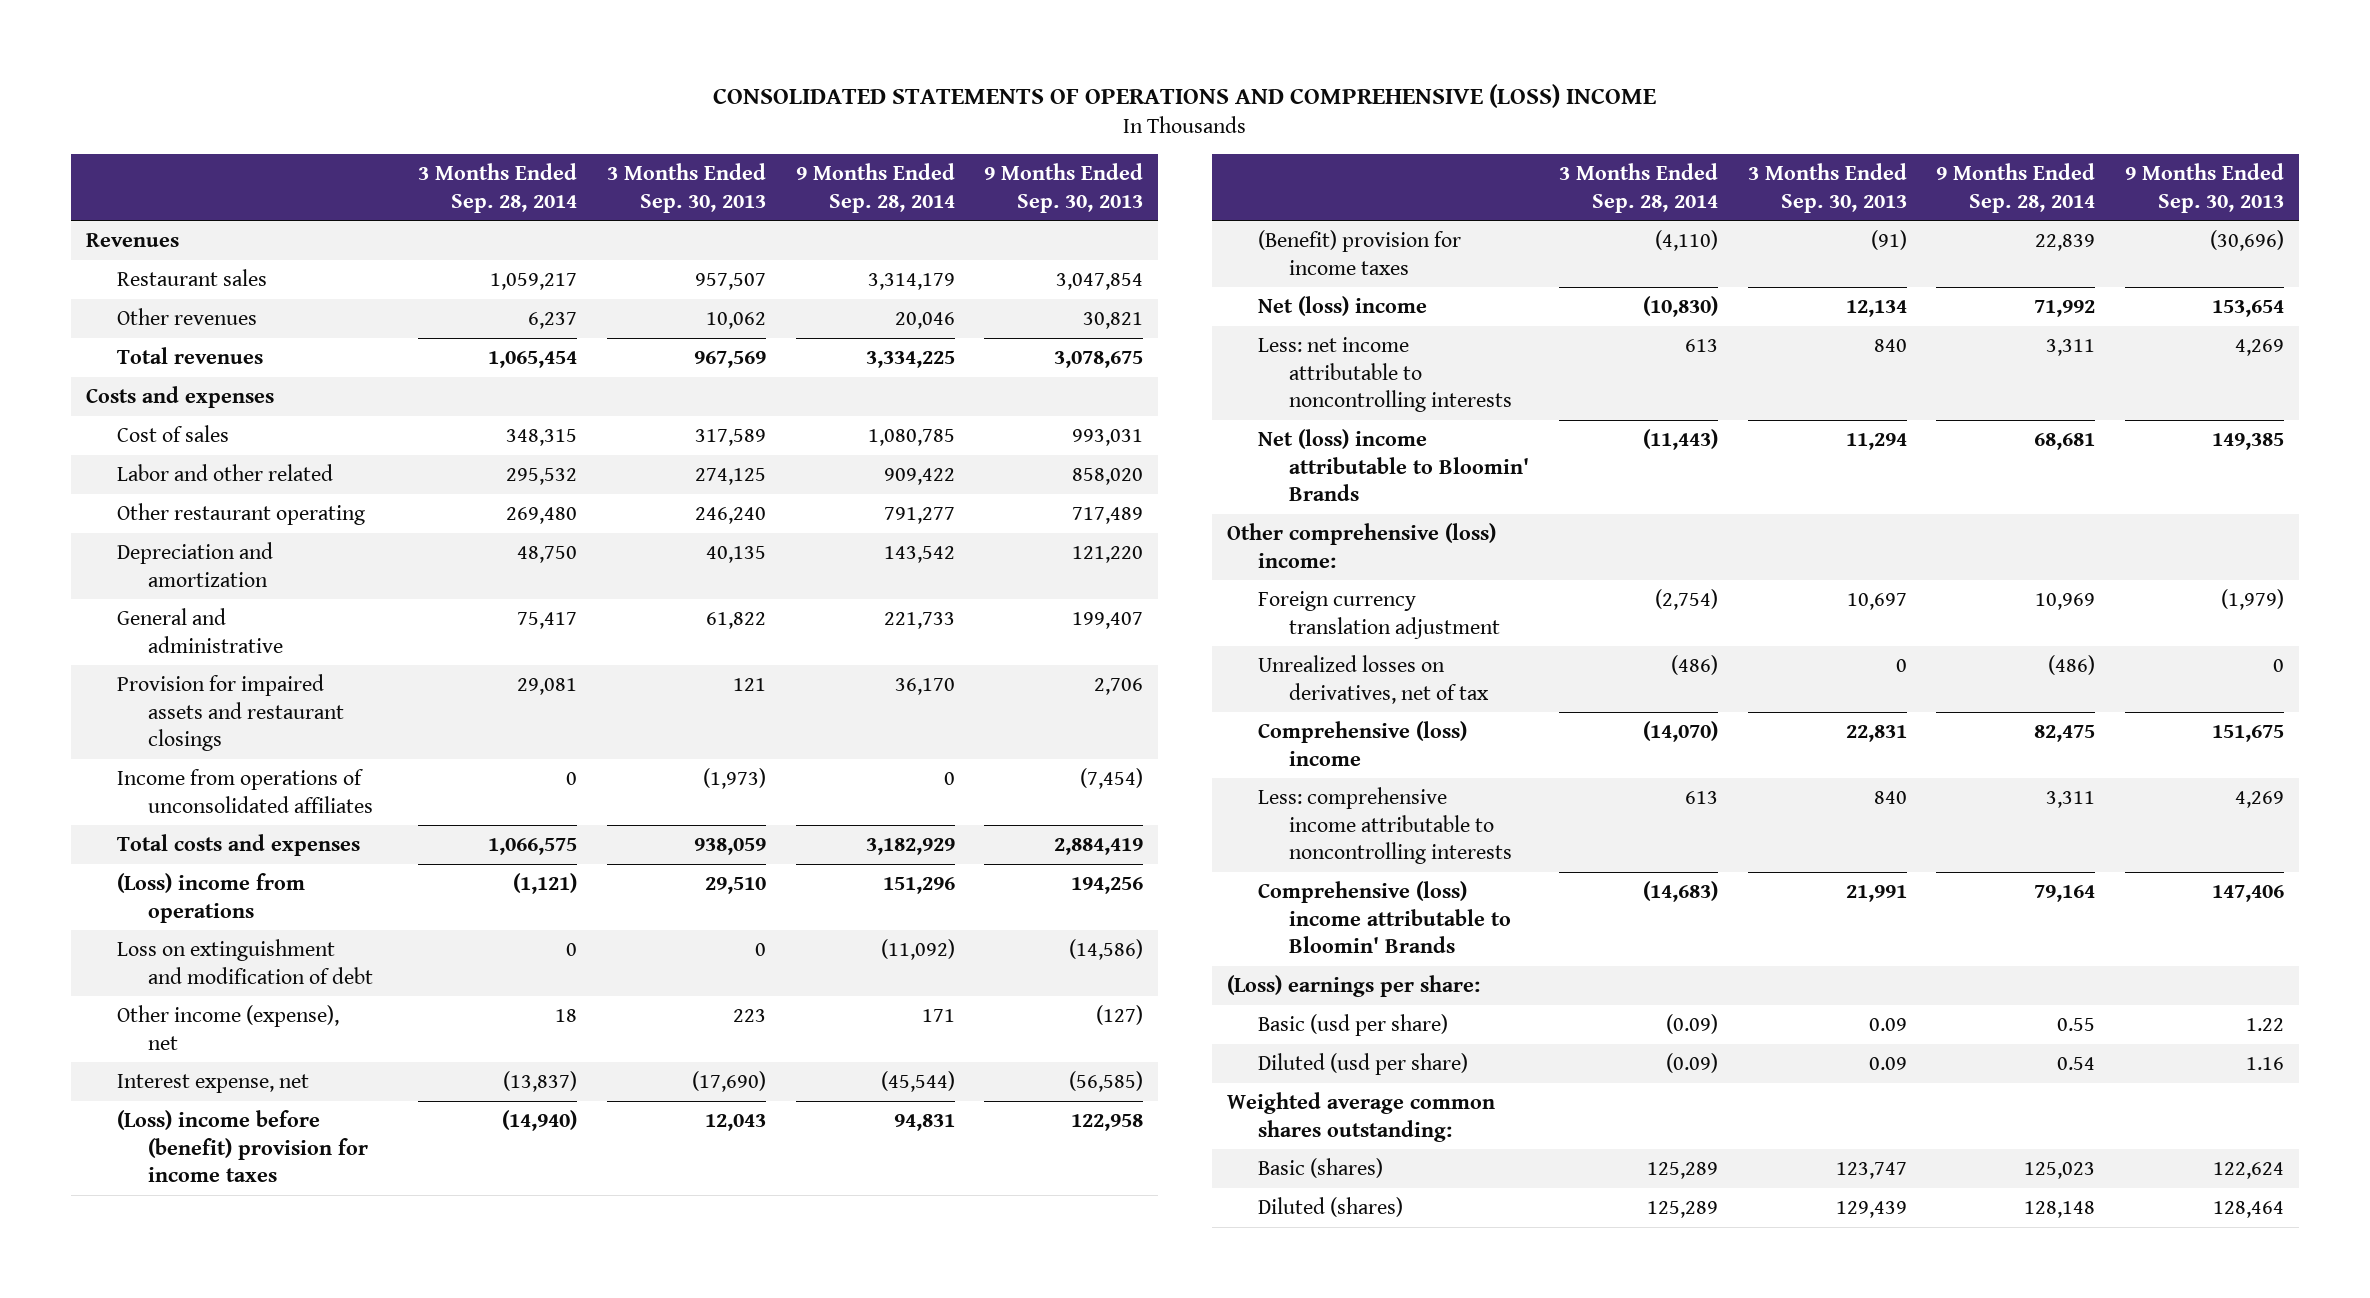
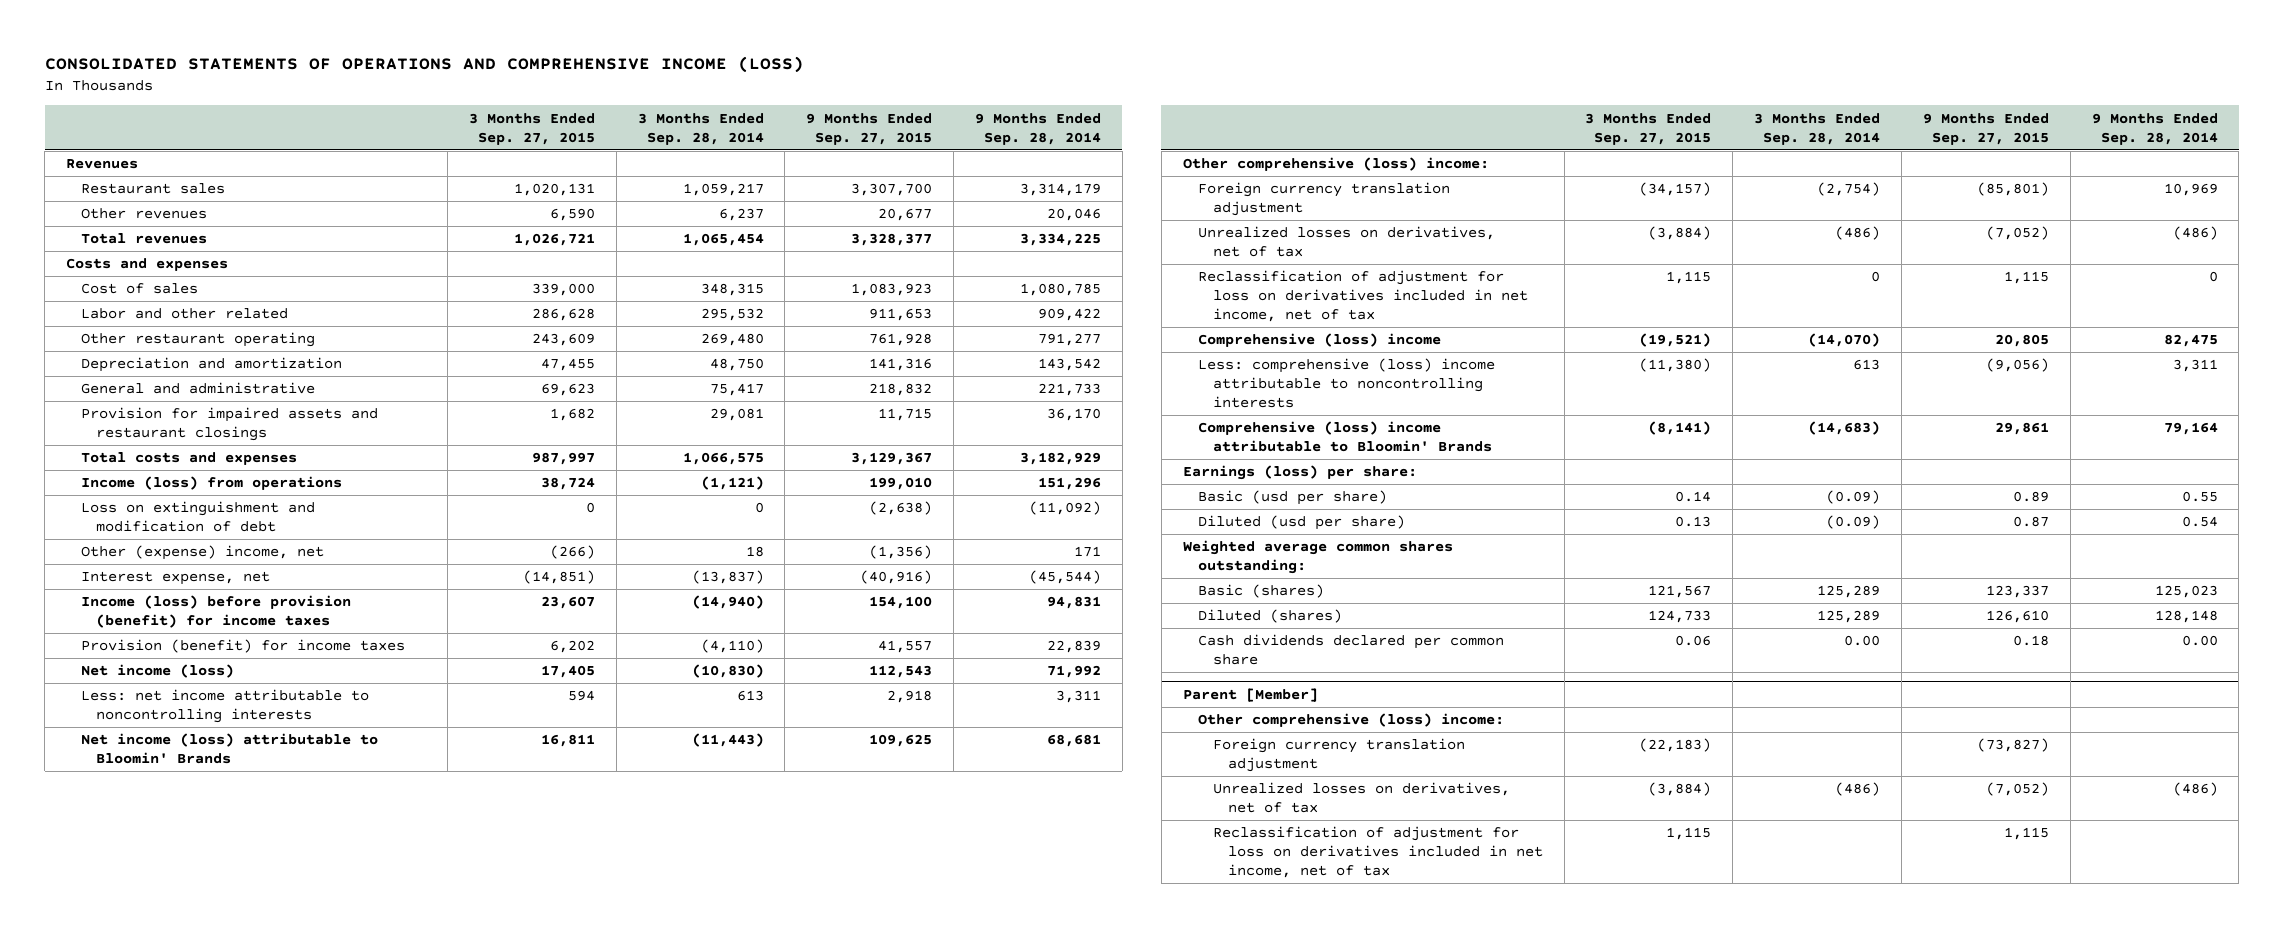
- CONSOLIDATED STATEMENTS OF OPERATIONS AND COMPREHENSIVE (LOSS) INCOME
+ CONSOLIDATED STATEMENTS OF OPERATIONS AND COMPREHENSIVE INCOME (LOSS)
- | 3 Months Ended Sep. 28, 2014 | 3 Months Ended Sep. 30, 2013 | 9 Months Ended Sep. 28, 2014 | 9 Months Ended Sep. 30, 2013
+ | 3 Months Ended Sep. 27, 2015 | 3 Months Ended Sep. 28, 2014 | 9 Months Ended Sep. 27, 2015 | 9 Months Ended Sep. 28, 2014
- Income from operations of unconsolidated affiliates | 0 | (1,973) | 0 | (7,454)
- (Loss) income from operations | (1,121) | 29,510 | 151,296 | 194,256
+ Income (loss) from operations | 38,724 | (1,121) | 199,010 | 151,296
- Other income (expense), net | 18 | 223 | 171 | (127)
+ Other (expense) income, net | (266) | 18 | (1,356) | 171
- (Loss) income before (benefit) provision for income taxes | (14,940) | 12,043 | 94,831 | 122,958
- (Benefit) provision for income taxes | (4,110) | (91) | 22,839 | (30,696)
- Net (loss) income | (10,830) | 12,134 | 71,992 | 153,654
+ Income (loss) before provision (benefit) for income taxes | 23,607 | (14,940) | 154,100 | 94,831
+ Provision (benefit) for income taxes | 6,202 | (4,110) | 41,557 | 22,839
+ Net income (loss) | 17,405 | (10,830) | 112,543 | 71,992
- Net (loss) income attributable to Bloomin' Brands | (11,443) | 11,294 | 68,681 | 149,385
+ Net income (loss) attributable to Bloomin' Brands | 16,811 | (11,443) | 109,625 | 68,681
+ Reclassification of adjustment for loss on derivatives included in net income, net of tax | 1,115 | 0 | 1,115 | 0
- Less: comprehensive income attributable to noncontrolling interests | 613 | 840 | 3,311 | 4,269
+ Less: comprehensive (loss) income attributable to noncontrolling interests | (11,380) | 613 | (9,056) | 3,311
- (Loss) earnings per share:
+ Earnings (loss) per share:
+ Cash dividends declared per common share | 0.06 | 0.00 | 0.18 | 0.00
+ Parent [Member]
+ Other comprehensive (loss) income:
+ Foreign currency translation adjustment | (22,183) | | (73,827) |
+ Unrealized losses on derivatives, net of tax | (3,884) | (486) | (7,052) | (486)
+ Reclassification of adjustment for loss on derivatives included in net income, net of tax | 1,115 | | 1,115 |

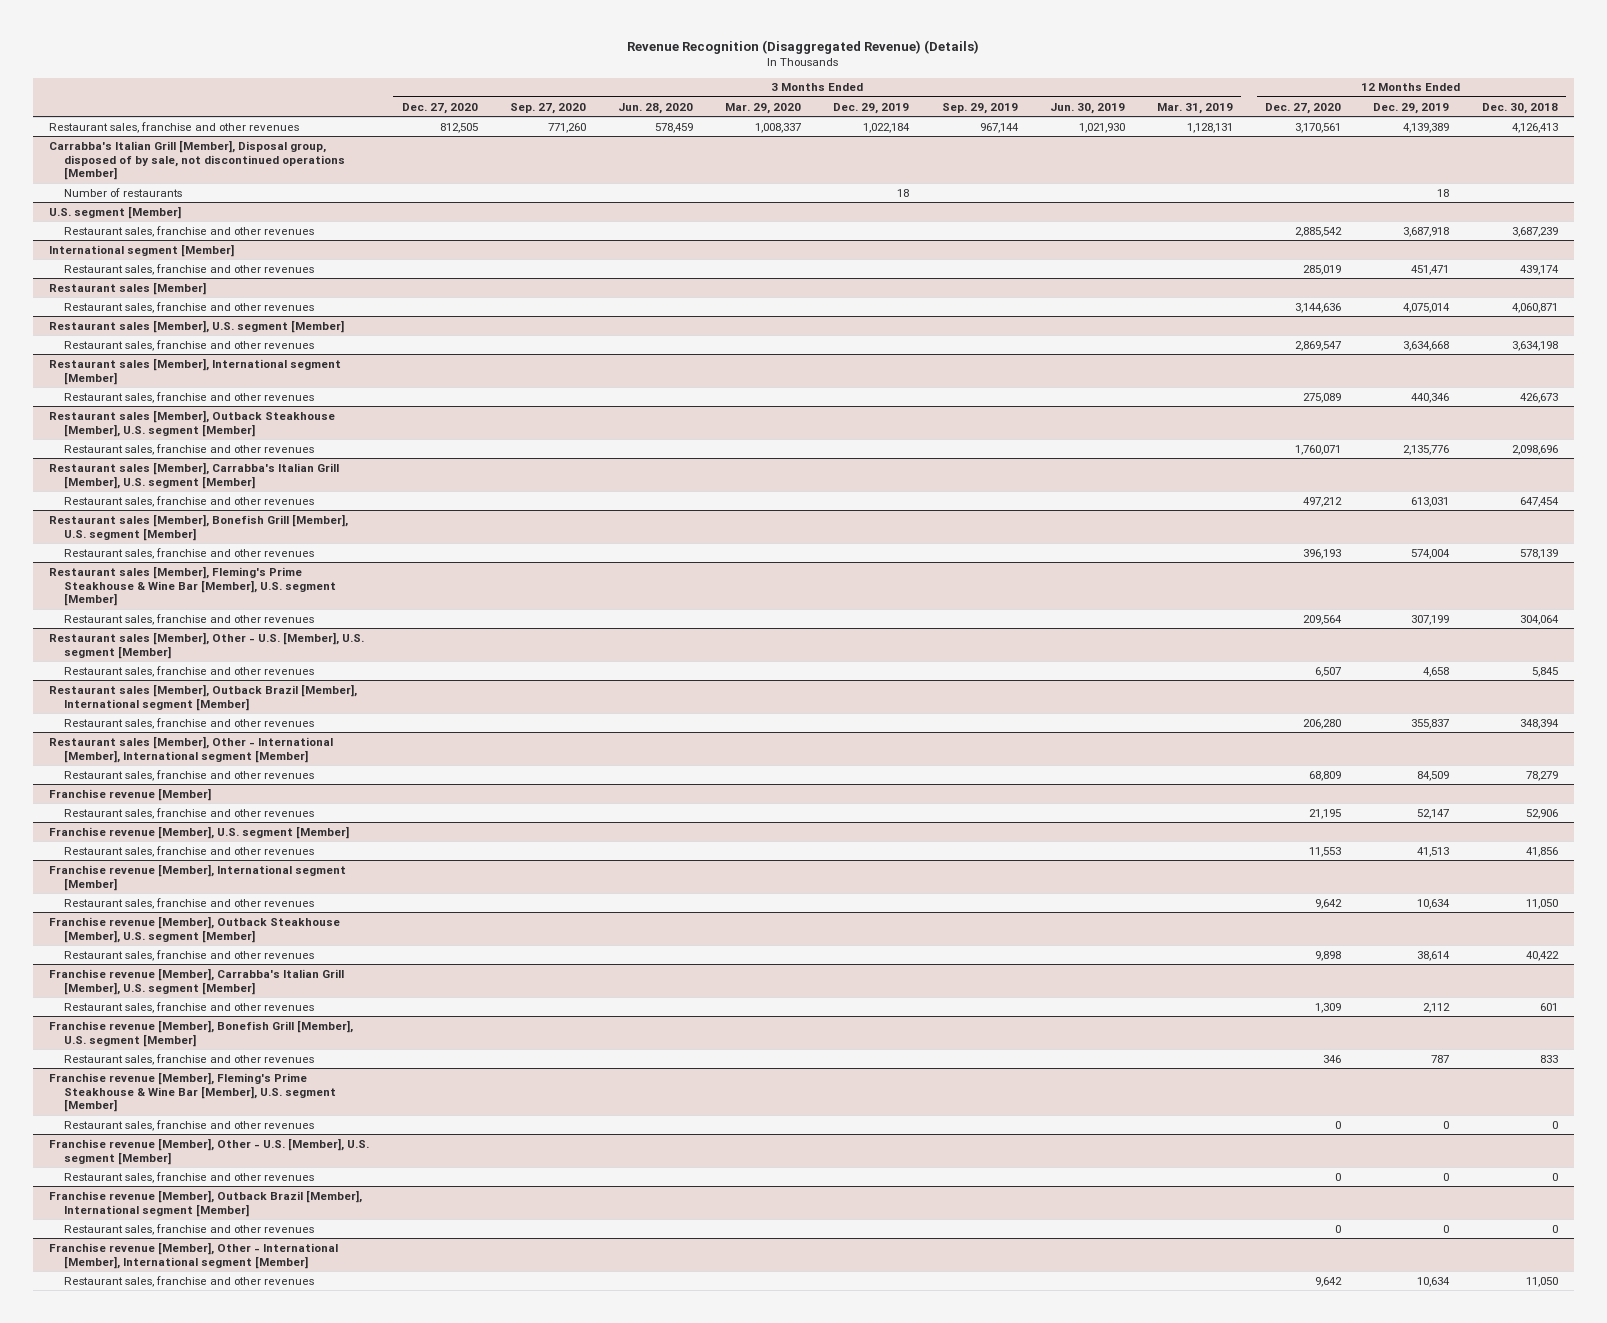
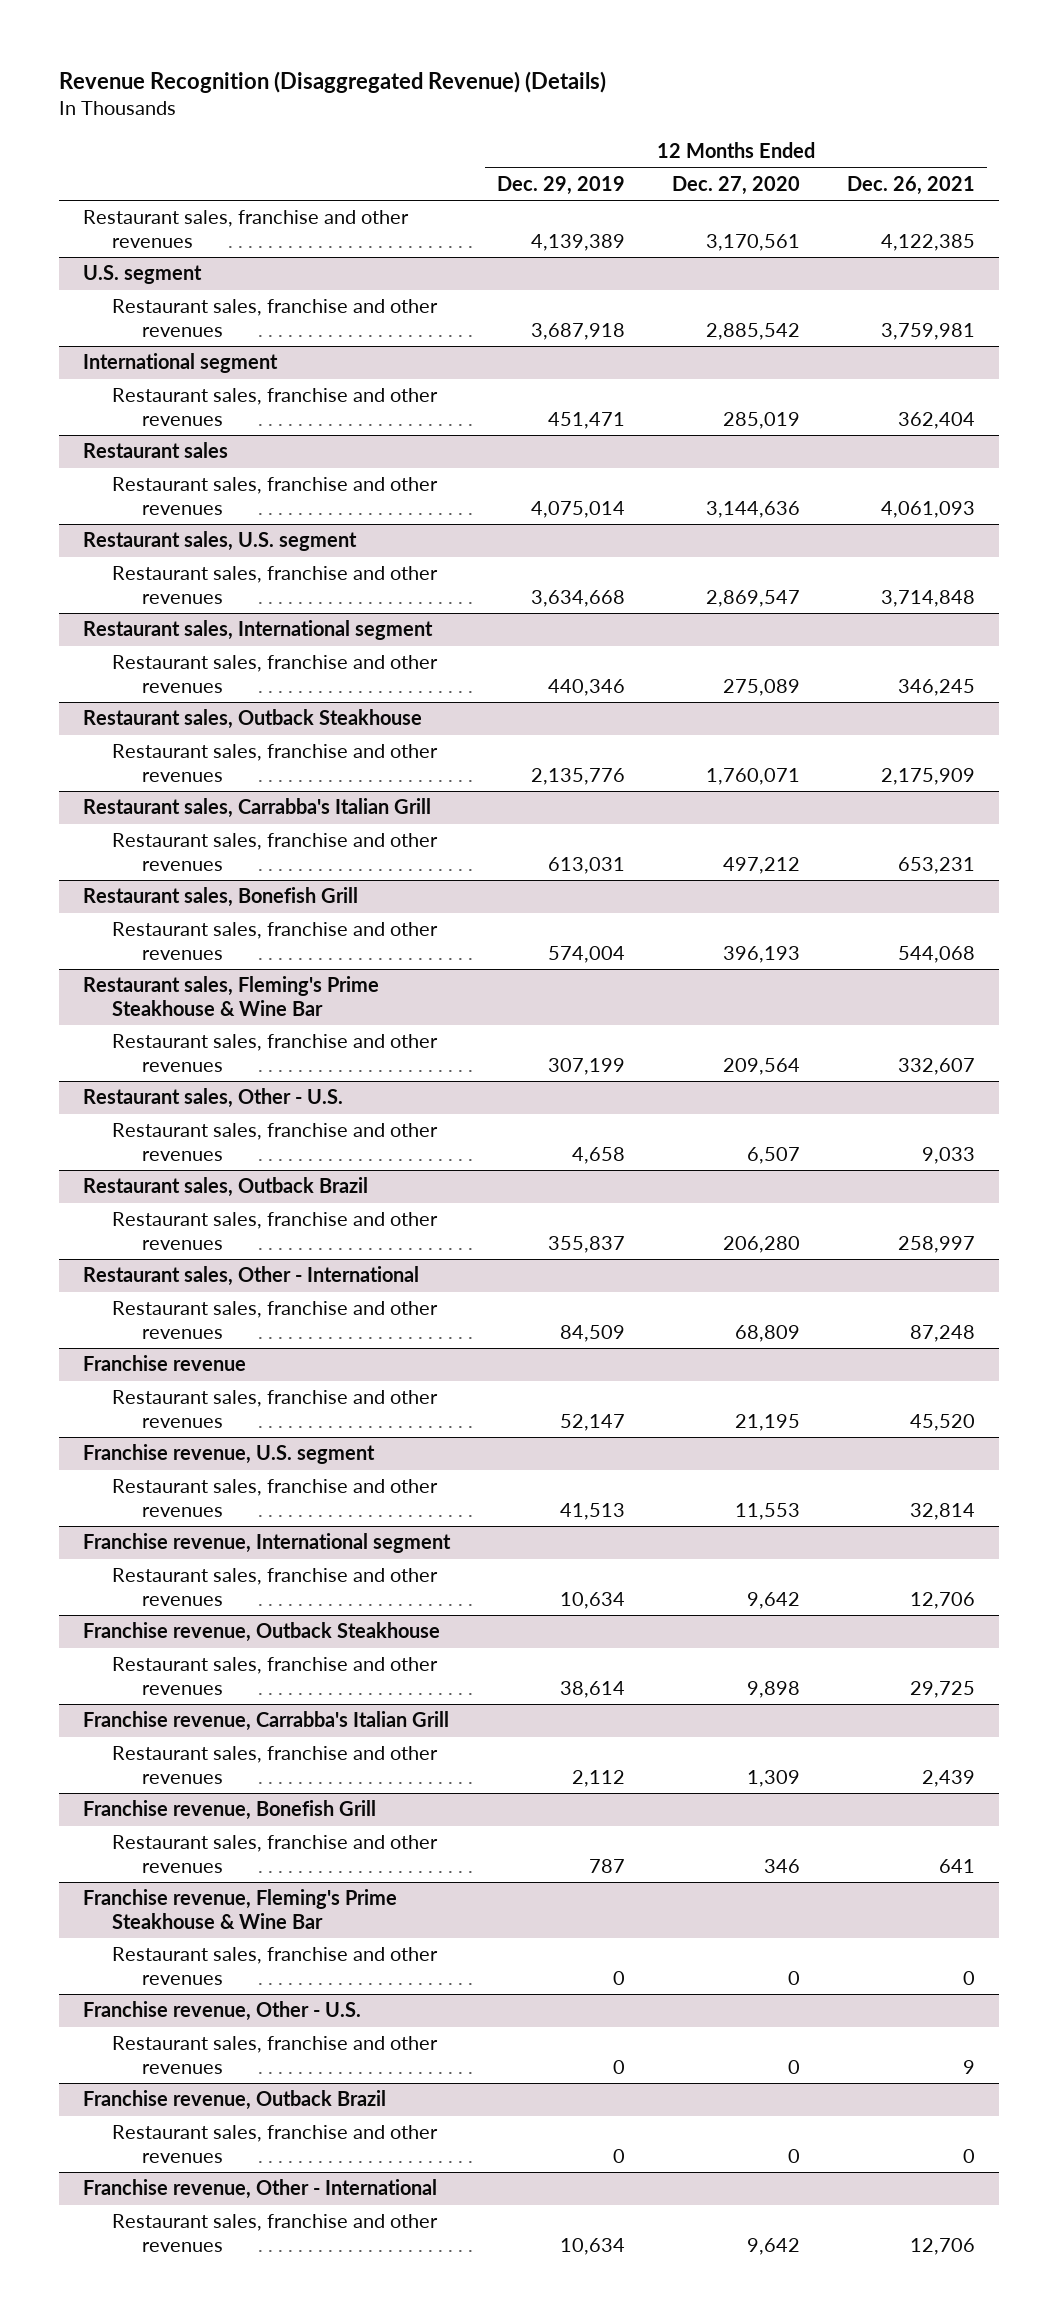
- | 3 Months Ended Dec. 27, 2020 | 3 Months Ended Sep. 27, 2020 | 3 Months Ended Jun. 28, 2020 | 3 Months Ended Mar. 29, 2020 | 3 Months Ended Dec. 29, 2019 | 3 Months Ended Sep. 29, 2019 | 3 Months Ended Jun. 30, 2019 | 3 Months Ended Mar. 31, 2019 | 12 Months Ended Dec. 27, 2020 | 12 Months Ended Dec. 29, 2019 | 12 Months Ended Dec. 30, 2018
+ | 12 Months Ended Dec. 29, 2019 | 12 Months Ended Dec. 27, 2020 | 12 Months Ended Dec. 26, 2021
- Carrabba's Italian Grill [Member], Disposal group, disposed of by sale, not discontinued operations [Member]
- Number of restaurants | | | | | 18 | | | | | 18 |
- U.S. segment [Member]
+ U.S. segment
- International segment [Member]
+ International segment
- Restaurant sales [Member]
+ Restaurant sales
- Restaurant sales [Member], U.S. segment [Member]
+ Restaurant sales, U.S. segment
- Restaurant sales [Member], International segment [Member]
+ Restaurant sales, International segment
- Restaurant sales [Member], Outback Steakhouse [Member], U.S. segment [Member]
+ Restaurant sales, Outback Steakhouse
- Restaurant sales [Member], Carrabba's Italian Grill [Member], U.S. segment [Member]
+ Restaurant sales, Carrabba's Italian Grill
- Restaurant sales [Member], Bonefish Grill [Member], U.S. segment [Member]
+ Restaurant sales, Bonefish Grill
- Restaurant sales [Member], Fleming's Prime Steakhouse & Wine Bar [Member], U.S. segment [Member]
+ Restaurant sales, Fleming's Prime Steakhouse & Wine Bar
- Restaurant sales [Member], Other - U.S. [Member], U.S. segment [Member]
+ Restaurant sales, Other - U.S.
- Restaurant sales [Member], Outback Brazil [Member], International segment [Member]
+ Restaurant sales, Outback Brazil
- Restaurant sales [Member], Other - International [Member], International segment [Member]
+ Restaurant sales, Other - International
- Franchise revenue [Member]
+ Franchise revenue
- Franchise revenue [Member], U.S. segment [Member]
+ Franchise revenue, U.S. segment
- Franchise revenue [Member], International segment [Member]
+ Franchise revenue, International segment
- Franchise revenue [Member], Outback Steakhouse [Member], U.S. segment [Member]
+ Franchise revenue, Outback Steakhouse
- Franchise revenue [Member], Carrabba's Italian Grill [Member], U.S. segment [Member]
+ Franchise revenue, Carrabba's Italian Grill
- Franchise revenue [Member], Bonefish Grill [Member], U.S. segment [Member]
+ Franchise revenue, Bonefish Grill
- Franchise revenue [Member], Fleming's Prime Steakhouse & Wine Bar [Member], U.S. segment [Member]
+ Franchise revenue, Fleming's Prime Steakhouse & Wine Bar
- Franchise revenue [Member], Other - U.S. [Member], U.S. segment [Member]
+ Franchise revenue, Other - U.S.
- Franchise revenue [Member], Outback Brazil [Member], International segment [Member]
+ Franchise revenue, Outback Brazil
- Franchise revenue [Member], Other - International [Member], International segment [Member]
+ Franchise revenue, Other - International

